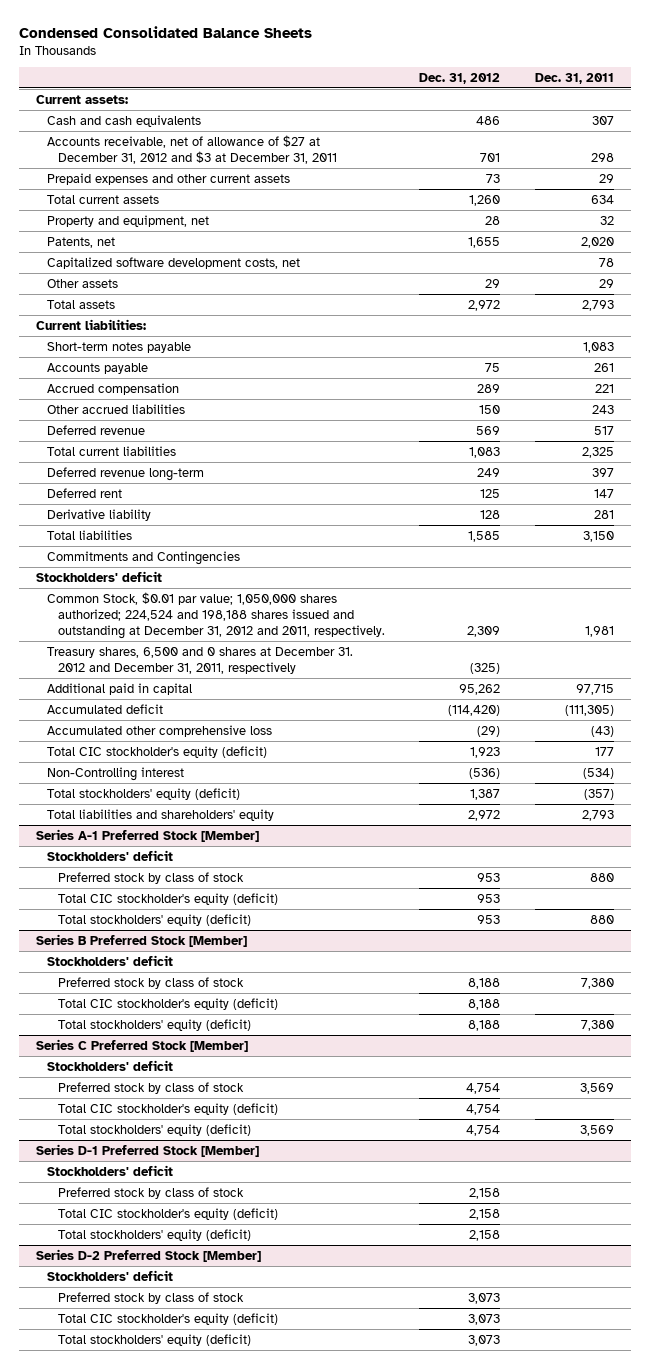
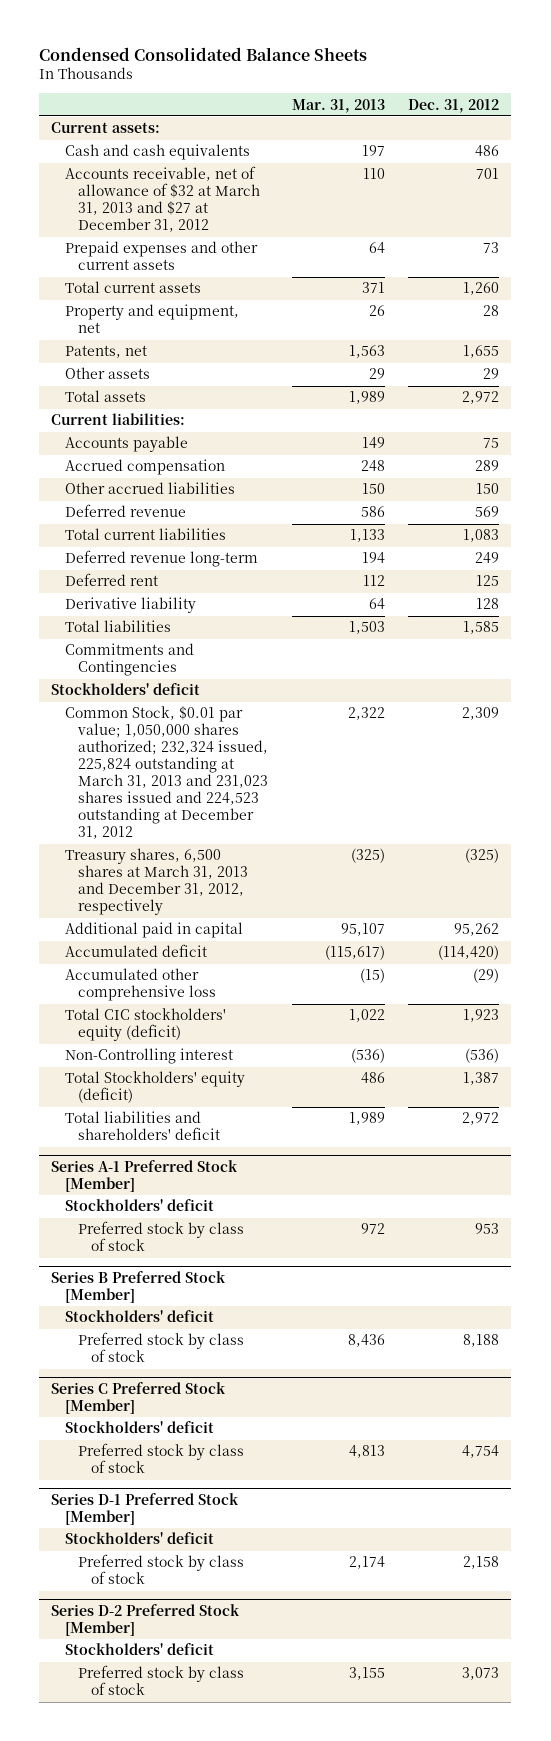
- | Dec. 31, 2012 | Dec. 31, 2011
+ | Mar. 31, 2013 | Dec. 31, 2012
- Accounts receivable, net of allowance of $27 at December 31, 2012 and $3 at December 31, 2011 | 701 | 298
+ Accounts receivable, net of allowance of $32 at March 31, 2013 and $27 at December 31, 2012 | 110 | 701
- Capitalized software development costs, net | | 78
- Short-term notes payable | | 1,083
- Common Stock, $0.01 par value; 1,050,000 shares authorized; 224,524 and 198,188 shares issued and outstanding at December 31, 2012 and 2011, respectively. | 2,309 | 1,981
- Treasury shares, 6,500 and 0 shares at December 31. 2012 and December 31, 2011, respectively | (325) |
+ Common Stock, $0.01 par value; 1,050,000 shares authorized; 232,324 issued, 225,824 outstanding at March 31, 2013 and 231,023 shares issued and 224,523 outstanding at December 31, 2012 | 2,322 | 2,309
+ Treasury shares, 6,500 shares at March 31, 2013 and December 31, 2012, respectively | (325) | (325)
- Total CIC stockholder's equity (deficit) | 1,923 | 177
+ Total CIC stockholders' equity (deficit) | 1,022 | 1,923
- Total stockholders' equity (deficit) | 1,387 | (357)
- Total liabilities and shareholders' equity | 2,972 | 2,793
+ Total Stockholders' equity (deficit) | 486 | 1,387
+ Total liabilities and shareholders' deficit | 1,989 | 2,972
@ Series A-1 Preferred Stock [Member]
- Total CIC stockholder's equity (deficit) | 953 |
- Total stockholders' equity (deficit) | 953 | 880
@ Series B Preferred Stock [Member]
- Total CIC stockholder's equity (deficit) | 8,188 |
- Total stockholders' equity (deficit) | 8,188 | 7,380
@ Series C Preferred Stock [Member]
- Total CIC stockholder's equity (deficit) | 4,754 |
- Total stockholders' equity (deficit) | 4,754 | 3,569
@ Series D-1 Preferred Stock [Member]
- Total CIC stockholder's equity (deficit) | 2,158 |
- Total stockholders' equity (deficit) | 2,158 |
@ Series D-2 Preferred Stock [Member]
- Total CIC stockholder's equity (deficit) | 3,073 |
- Total stockholders' equity (deficit) | 3,073 |

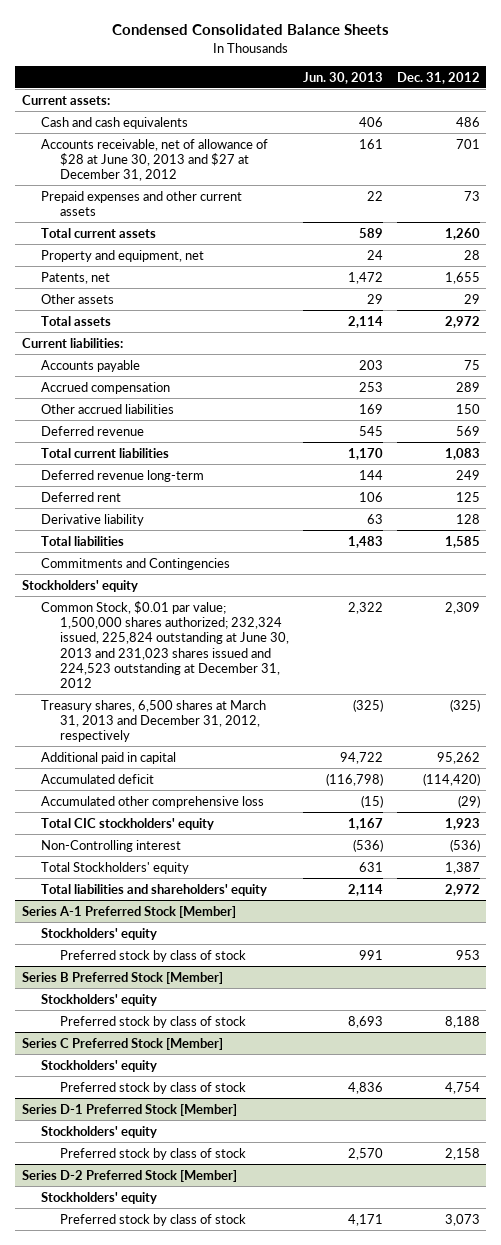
- | Mar. 31, 2013 | Dec. 31, 2012
+ | Jun. 30, 2013 | Dec. 31, 2012
- Accounts receivable, net of allowance of $32 at March 31, 2013 and $27 at December 31, 2012 | 110 | 701
+ Accounts receivable, net of allowance of $28 at June 30, 2013 and $27 at December 31, 2012 | 161 | 701
- Stockholders' deficit
- Common Stock, $0.01 par value; 1,050,000 shares authorized; 232,324 issued, 225,824 outstanding at March 31, 2013 and 231,023 shares issued and 224,523 outstanding at December 31, 2012 | 2,322 | 2,309
+ Stockholders' equity
+ Common Stock, $0.01 par value; 1,500,000 shares authorized; 232,324 issued, 225,824 outstanding at June 30, 2013 and 231,023 shares issued and 224,523 outstanding at December 31, 2012 | 2,322 | 2,309
- Total CIC stockholders' equity (deficit) | 1,022 | 1,923
+ Total CIC stockholders' equity | 1,167 | 1,923
- Total Stockholders' equity (deficit) | 486 | 1,387
- Total liabilities and shareholders' deficit | 1,989 | 2,972
+ Total Stockholders' equity | 631 | 1,387
+ Total liabilities and shareholders' equity | 2,114 | 2,972
@ Series A-1 Preferred Stock [Member]
- Stockholders' deficit
+ Stockholders' equity
@ Series B Preferred Stock [Member]
- Stockholders' deficit
+ Stockholders' equity
@ Series C Preferred Stock [Member]
- Stockholders' deficit
+ Stockholders' equity
@ Series D-1 Preferred Stock [Member]
- Stockholders' deficit
+ Stockholders' equity
@ Series D-2 Preferred Stock [Member]
- Stockholders' deficit
+ Stockholders' equity

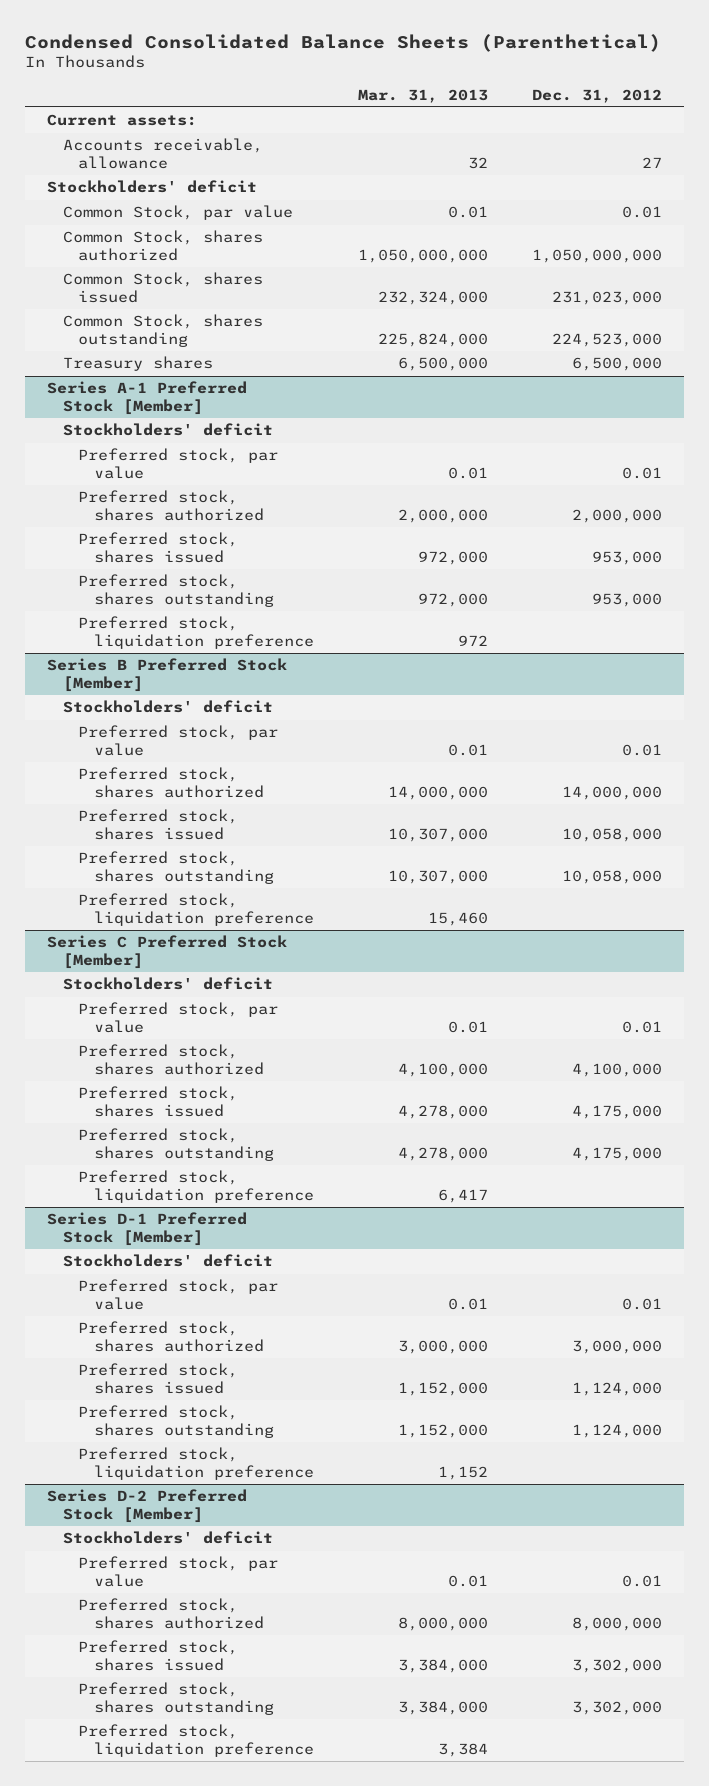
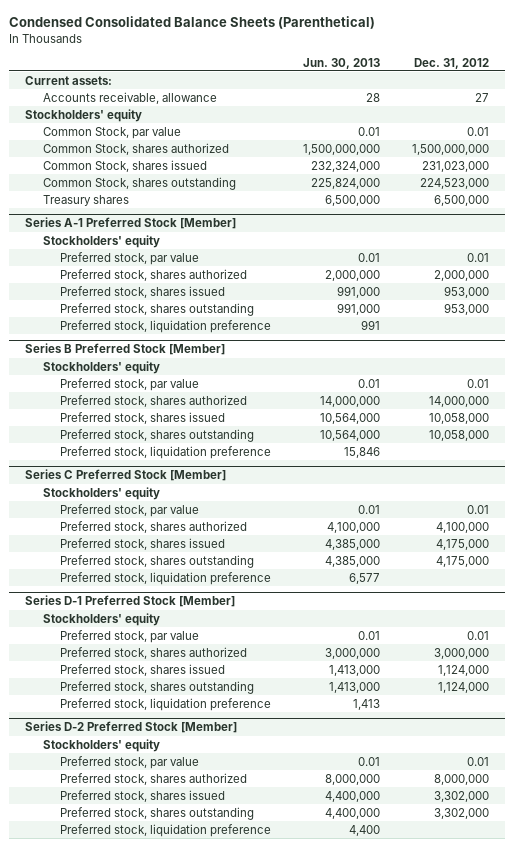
- | Mar. 31, 2013 | Dec. 31, 2012
+ | Jun. 30, 2013 | Dec. 31, 2012
- Stockholders' deficit
+ Stockholders' equity
- Common Stock, shares authorized | 1,050,000,000 | 1,050,000,000
+ Common Stock, shares authorized | 1,500,000,000 | 1,500,000,000
@ Series A-1 Preferred Stock [Member]
- Stockholders' deficit
+ Stockholders' equity
@ Series B Preferred Stock [Member]
- Stockholders' deficit
+ Stockholders' equity
@ Series C Preferred Stock [Member]
- Stockholders' deficit
+ Stockholders' equity
@ Series D-1 Preferred Stock [Member]
- Stockholders' deficit
+ Stockholders' equity
@ Series D-2 Preferred Stock [Member]
- Stockholders' deficit
+ Stockholders' equity

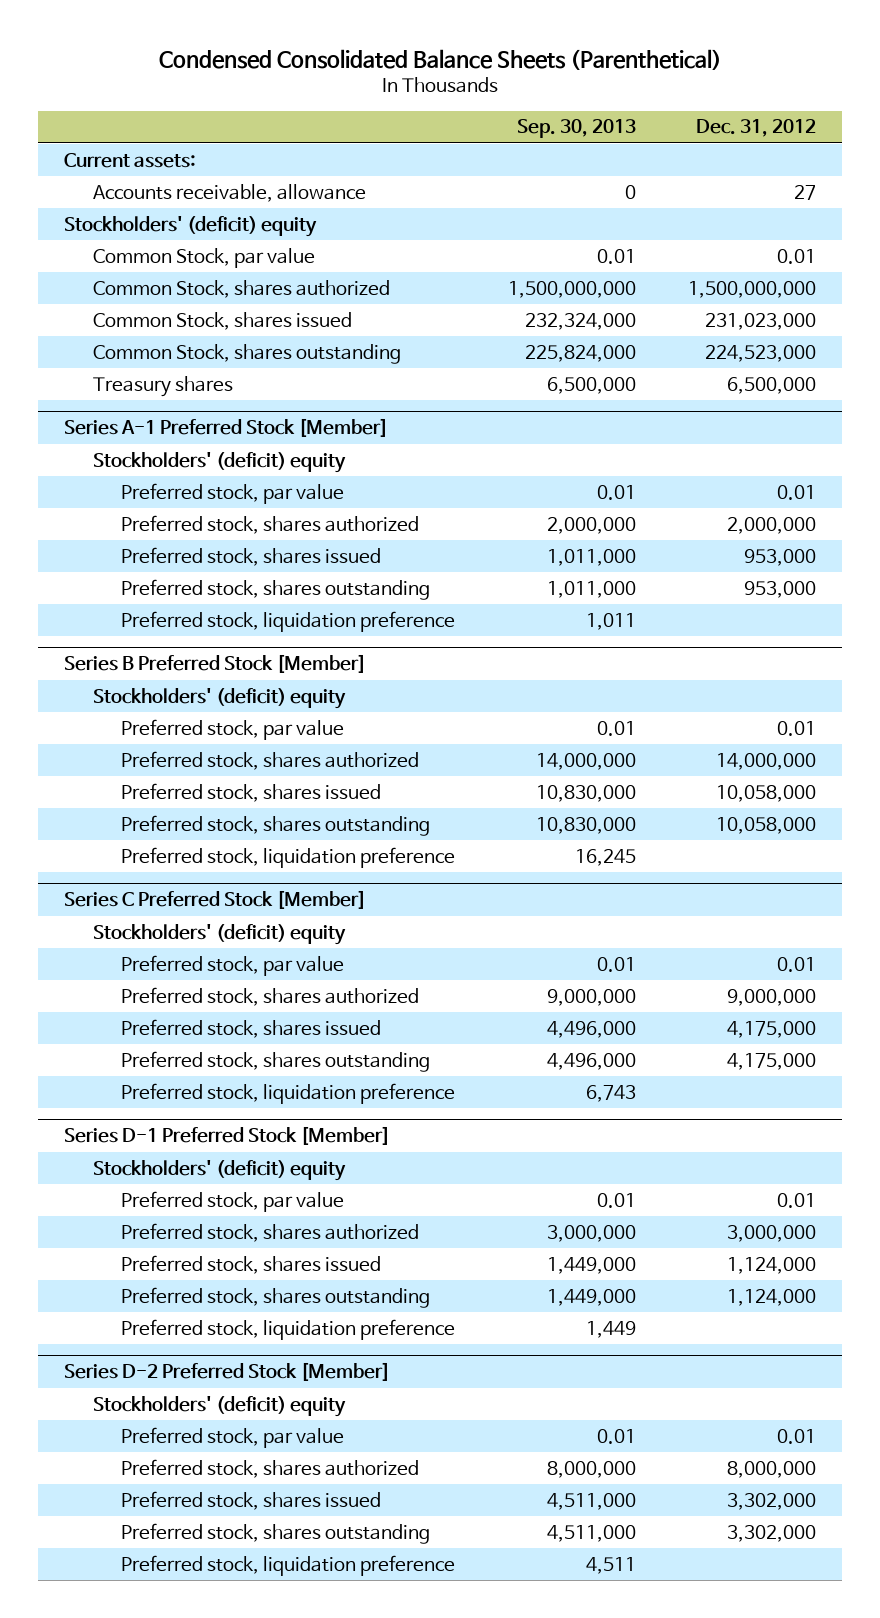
- | Jun. 30, 2013 | Dec. 31, 2012
+ | Sep. 30, 2013 | Dec. 31, 2012
- Stockholders' equity
+ Stockholders' (deficit) equity
@ Series A-1 Preferred Stock [Member]
- Stockholders' equity
+ Stockholders' (deficit) equity
@ Series B Preferred Stock [Member]
- Stockholders' equity
+ Stockholders' (deficit) equity
@ Series C Preferred Stock [Member]
- Stockholders' equity
+ Stockholders' (deficit) equity
- Preferred stock, shares authorized | 4,100,000 | 4,100,000
+ Preferred stock, shares authorized | 9,000,000 | 9,000,000
@ Series D-1 Preferred Stock [Member]
- Stockholders' equity
+ Stockholders' (deficit) equity
@ Series D-2 Preferred Stock [Member]
- Stockholders' equity
+ Stockholders' (deficit) equity

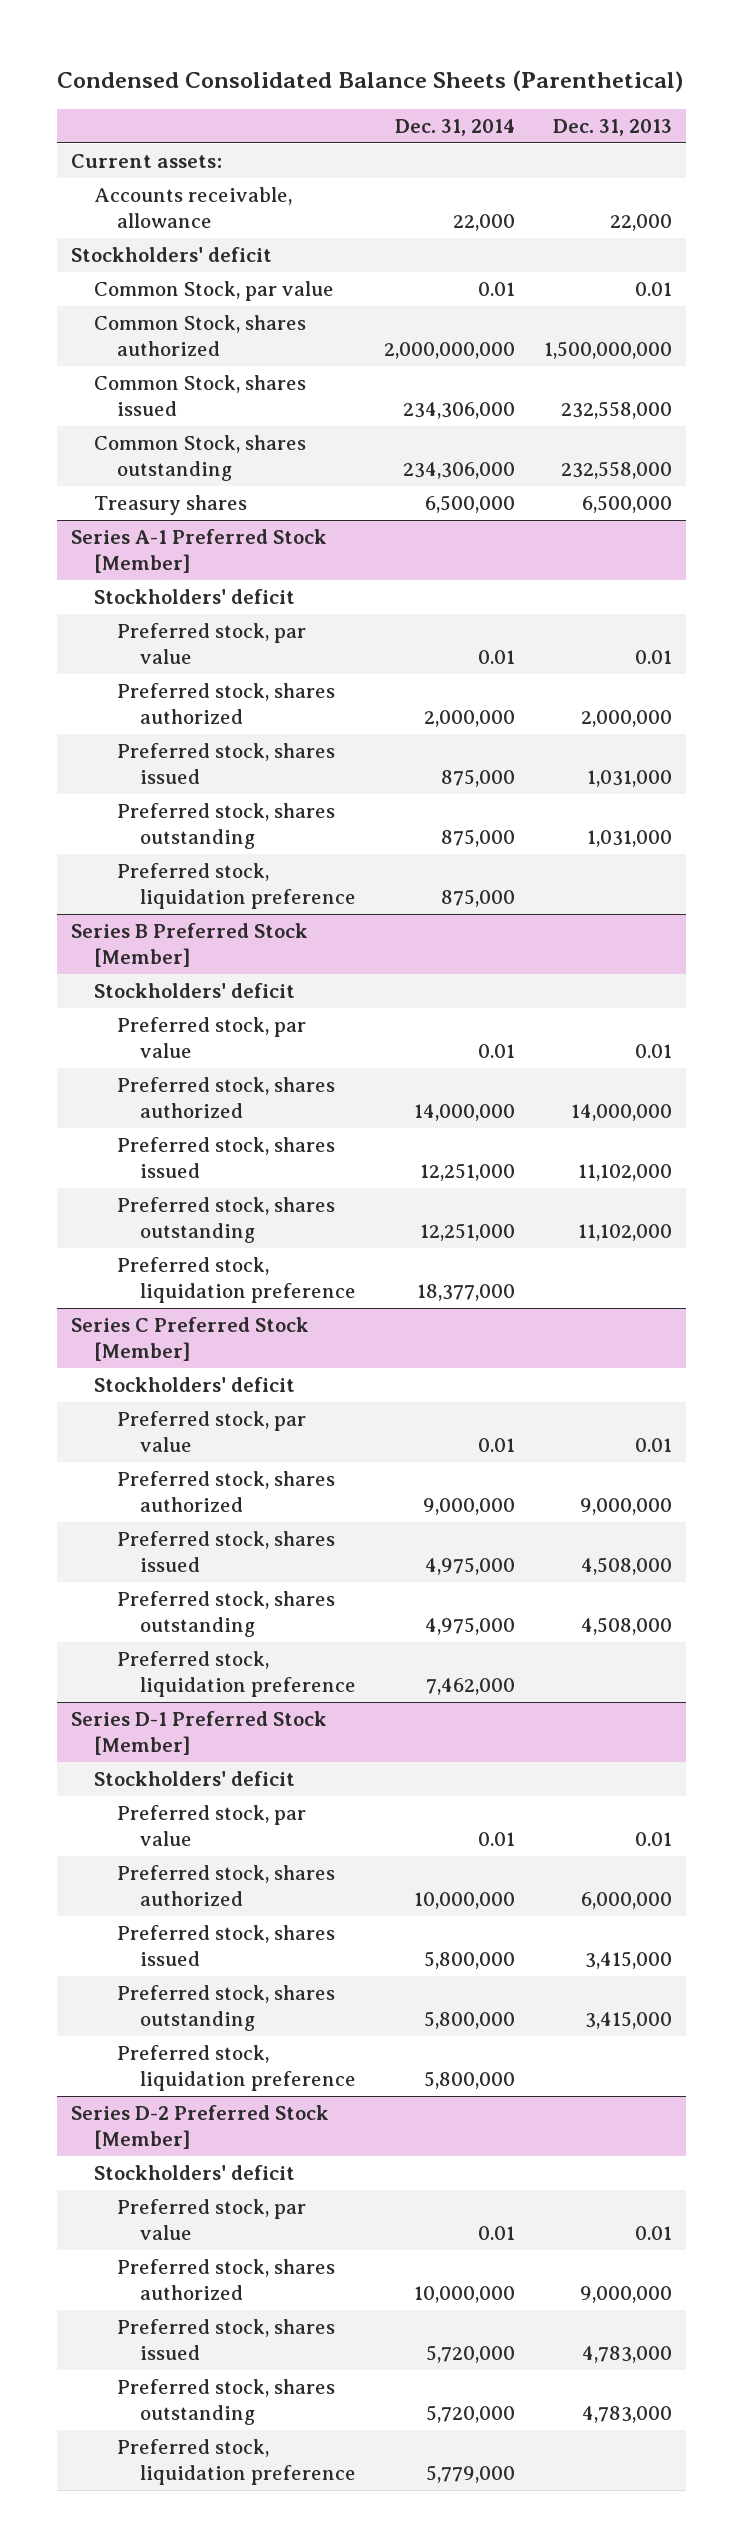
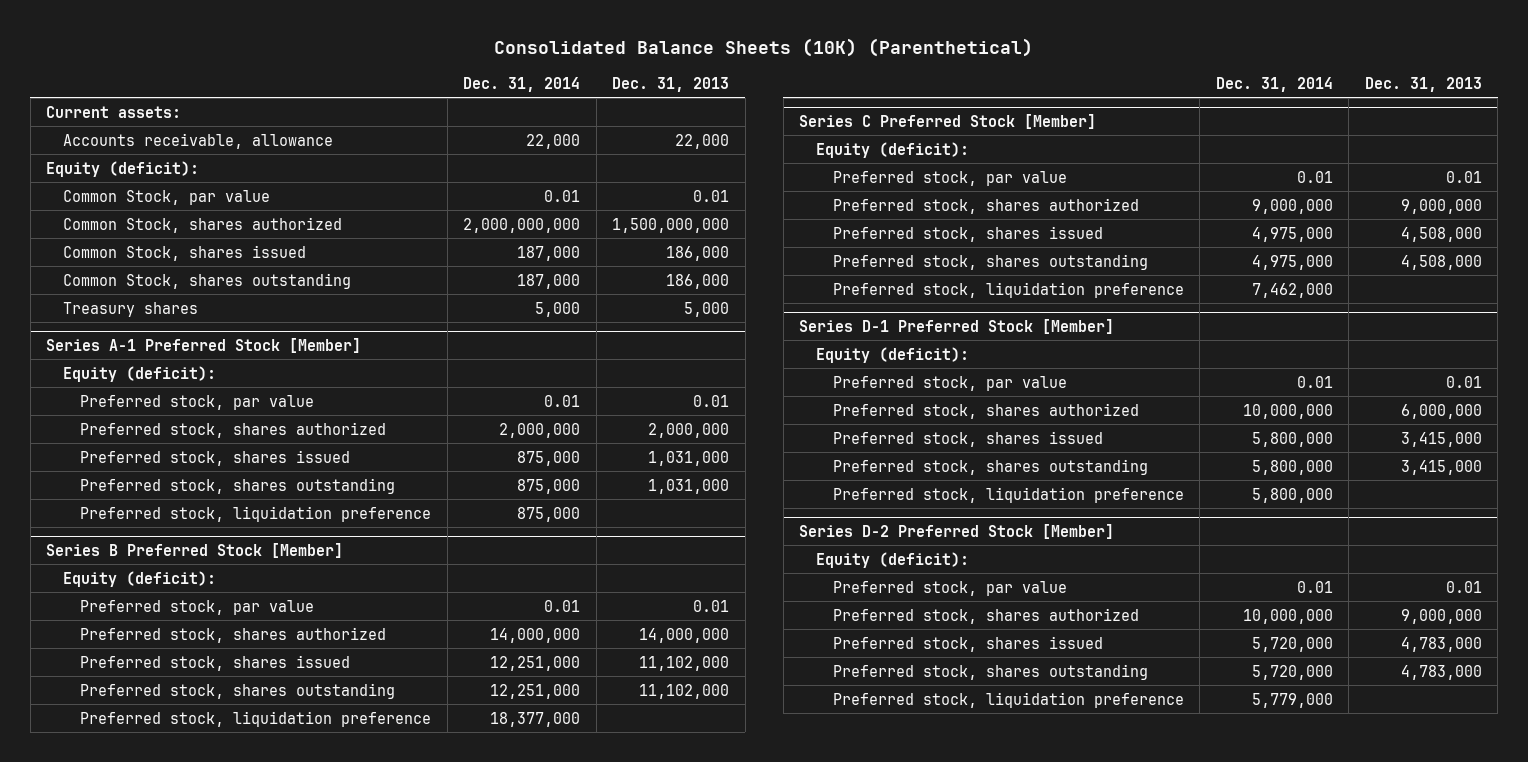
- Condensed Consolidated Balance Sheets (Parenthetical)
+ Consolidated Balance Sheets (10K) (Parenthetical)
- Stockholders' deficit
+ Equity (deficit):
- Common Stock, shares issued | 234,306,000 | 232,558,000
- Common Stock, shares outstanding | 234,306,000 | 232,558,000
- Treasury shares | 6,500,000 | 6,500,000
+ Common Stock, shares issued | 187,000 | 186,000
+ Common Stock, shares outstanding | 187,000 | 186,000
+ Treasury shares | 5,000 | 5,000
@ Series A-1 Preferred Stock [Member]
- Stockholders' deficit
+ Equity (deficit):
@ Series B Preferred Stock [Member]
- Stockholders' deficit
+ Equity (deficit):
@ Series C Preferred Stock [Member]
- Stockholders' deficit
+ Equity (deficit):
@ Series D-1 Preferred Stock [Member]
- Stockholders' deficit
+ Equity (deficit):
@ Series D-2 Preferred Stock [Member]
- Stockholders' deficit
+ Equity (deficit):

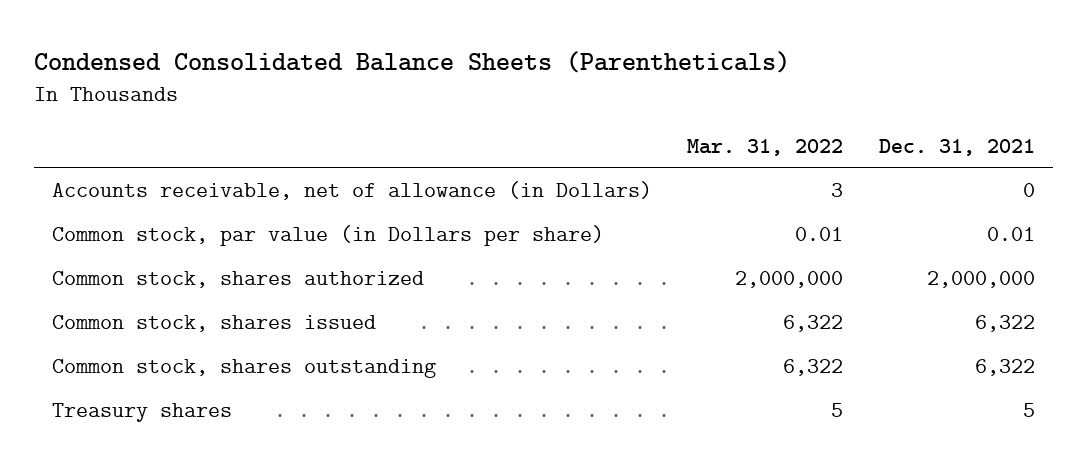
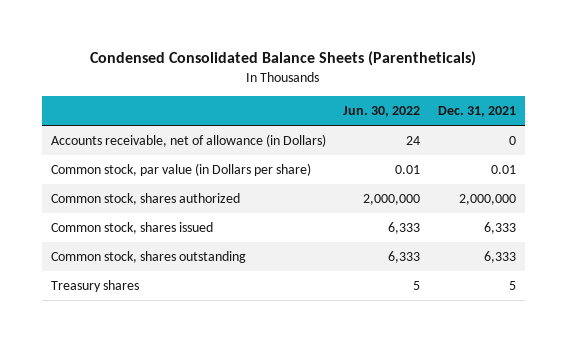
- | Mar. 31, 2022 | Dec. 31, 2021
+ | Jun. 30, 2022 | Dec. 31, 2021
- Common stock, shares issued | 6,322 | 6,322
- Common stock, shares outstanding | 6,322 | 6,322
+ Common stock, shares issued | 6,333 | 6,333
+ Common stock, shares outstanding | 6,333 | 6,333

